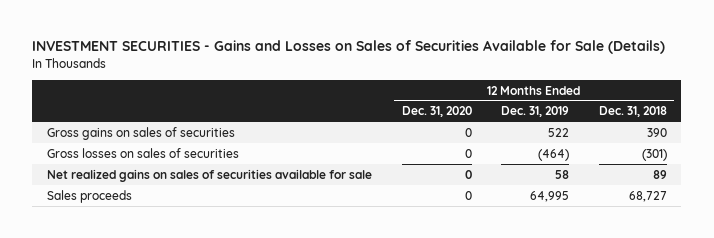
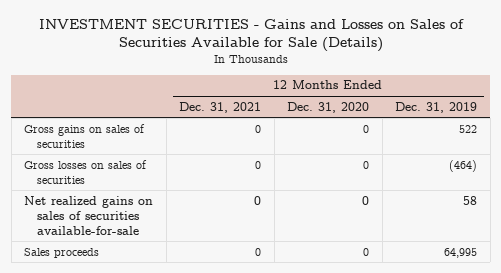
- | 12 Months Ended Dec. 31, 2020 | 12 Months Ended Dec. 31, 2019 | 12 Months Ended Dec. 31, 2018
+ | 12 Months Ended Dec. 31, 2021 | 12 Months Ended Dec. 31, 2020 | 12 Months Ended Dec. 31, 2019
- Net realized gains on sales of securities available for sale | 0 | 58 | 89
+ Net realized gains on sales of securities available-for-sale | 0 | 0 | 58

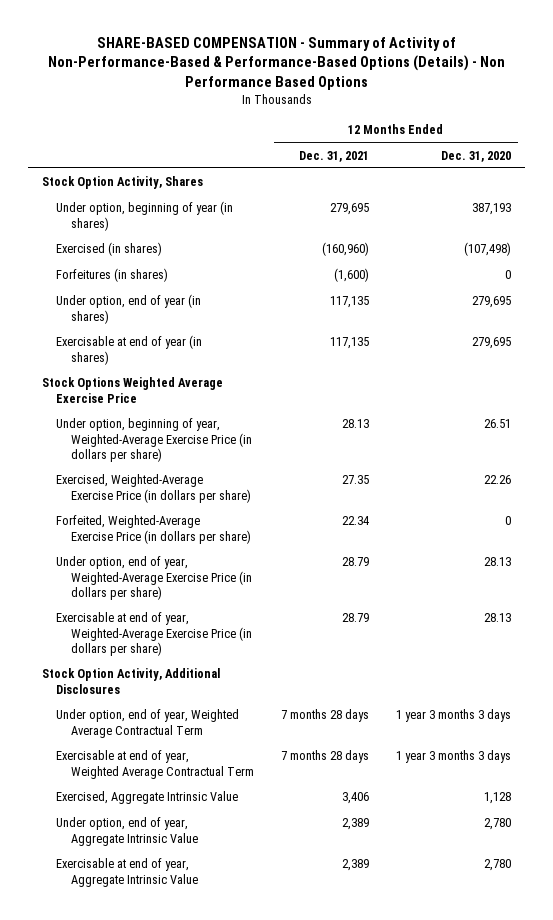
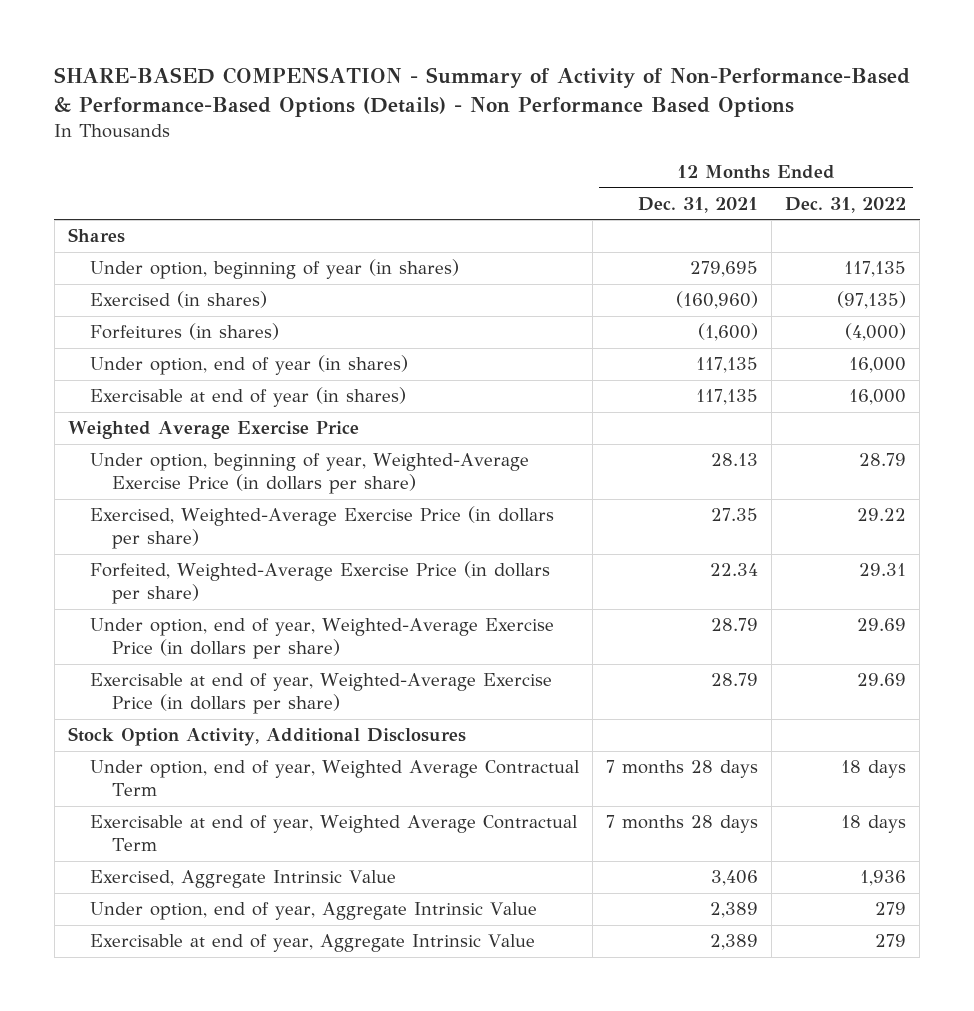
- | 12 Months Ended Dec. 31, 2021 | 12 Months Ended Dec. 31, 2020
+ | 12 Months Ended Dec. 31, 2021 | 12 Months Ended Dec. 31, 2022
- Stock Option Activity, Shares
+ Shares
- Stock Options Weighted Average Exercise Price
+ Weighted Average Exercise Price

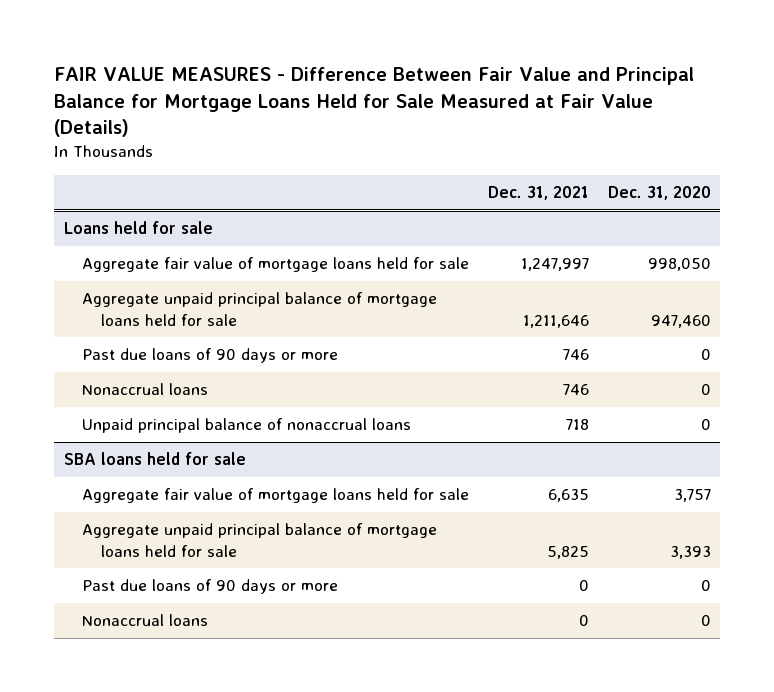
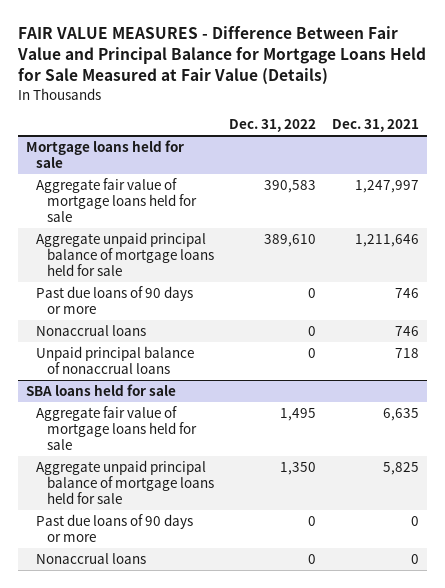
- | Dec. 31, 2021 | Dec. 31, 2020
+ | Dec. 31, 2022 | Dec. 31, 2021
- Loans held for sale
+ Mortgage loans held for sale

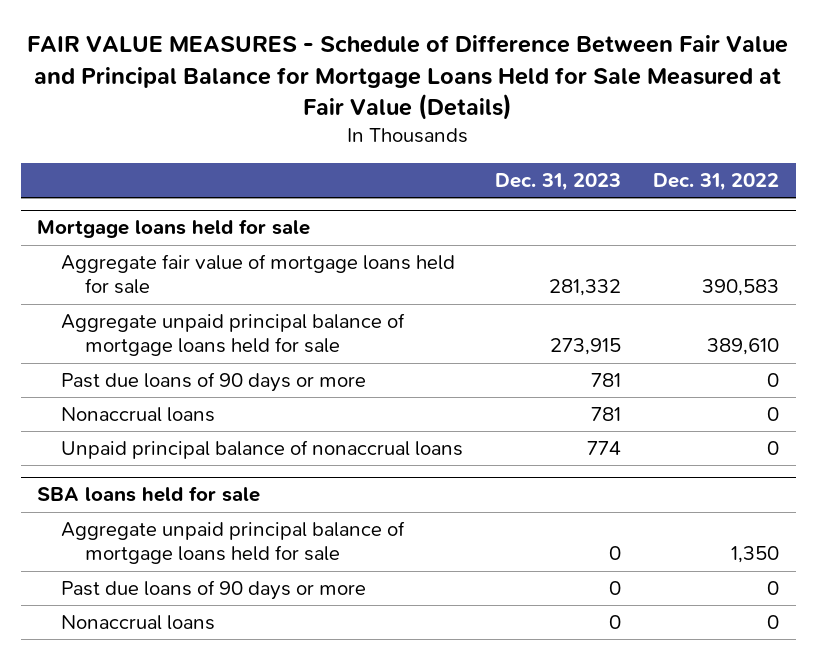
- FAIR VALUE MEASURES - Difference Between Fair Value and Principal Balance for Mortgage Loans Held for Sale Measured at Fair Value (Details)
+ FAIR VALUE MEASURES - Schedule of Difference Between Fair Value and Principal Balance for Mortgage Loans Held for Sale Measured at Fair Value (Details)
- | Dec. 31, 2022 | Dec. 31, 2021
+ | Dec. 31, 2023 | Dec. 31, 2022
@ SBA loans held for sale
- Aggregate fair value of mortgage loans held for sale | 1,495 | 6,635

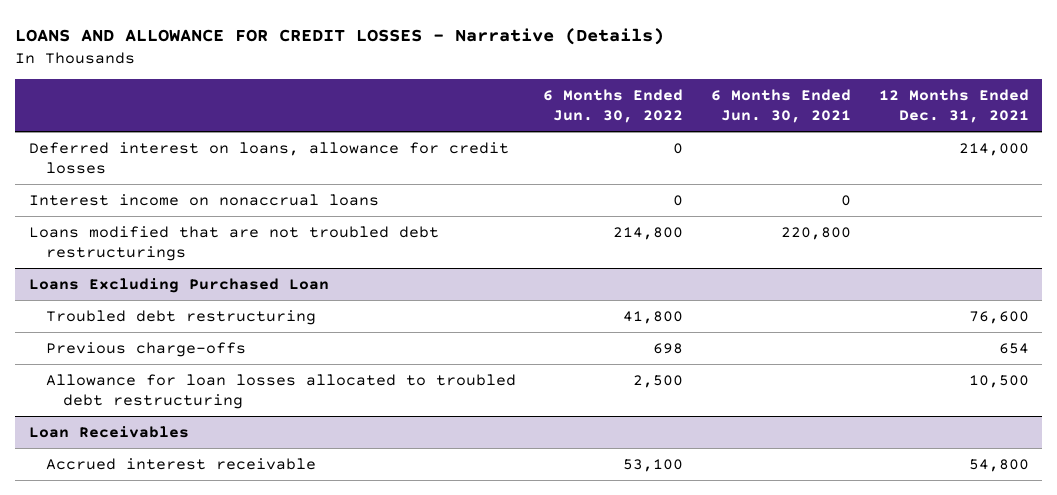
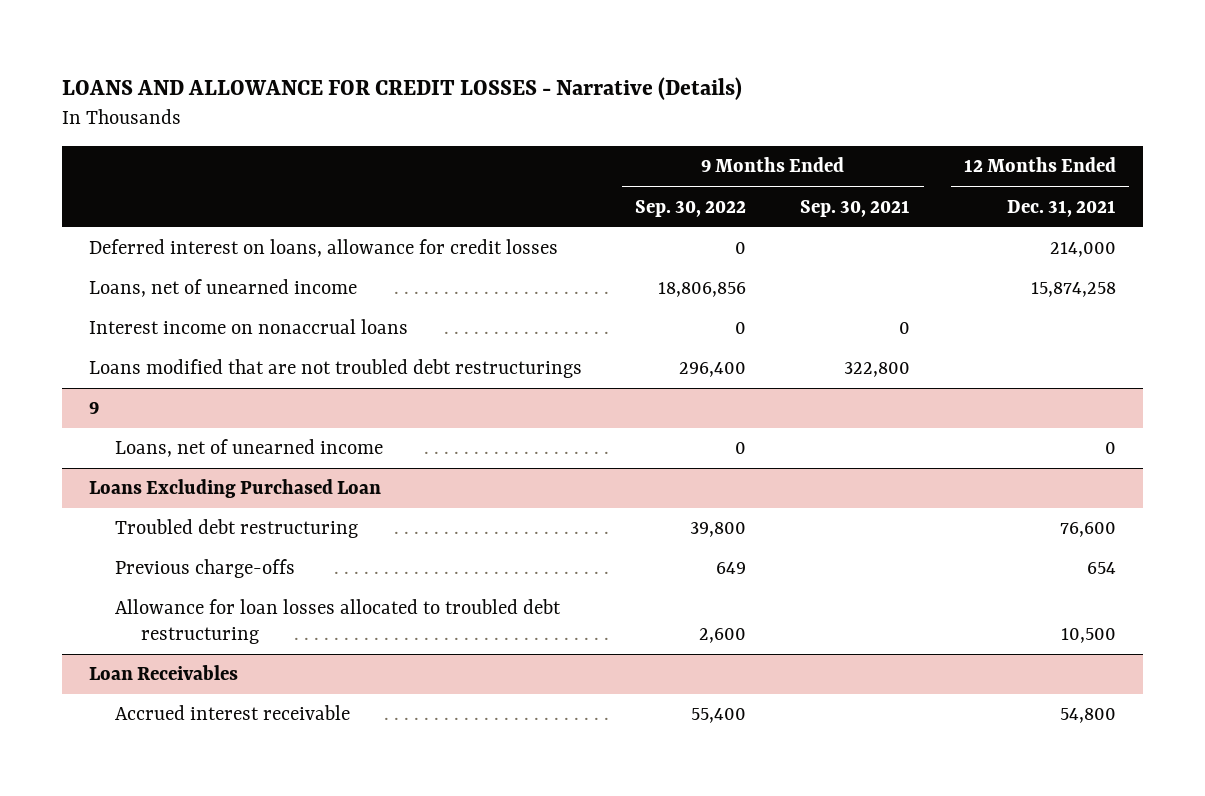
- | 6 Months Ended Jun. 30, 2022 | 6 Months Ended Jun. 30, 2021 | 12 Months Ended Dec. 31, 2021
+ | 9 Months Ended Sep. 30, 2022 | 9 Months Ended Sep. 30, 2021 | 12 Months Ended Dec. 31, 2021
+ Loans, net of unearned income | 18,806,856 | | 15,874,258
+ 9
+ Loans, net of unearned income | 0 | | 0

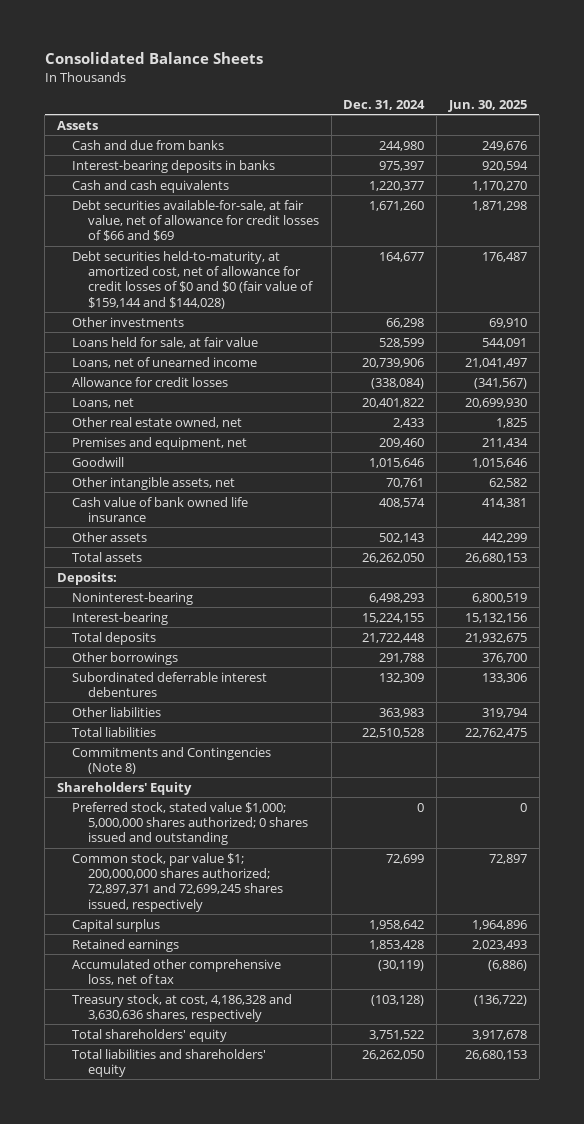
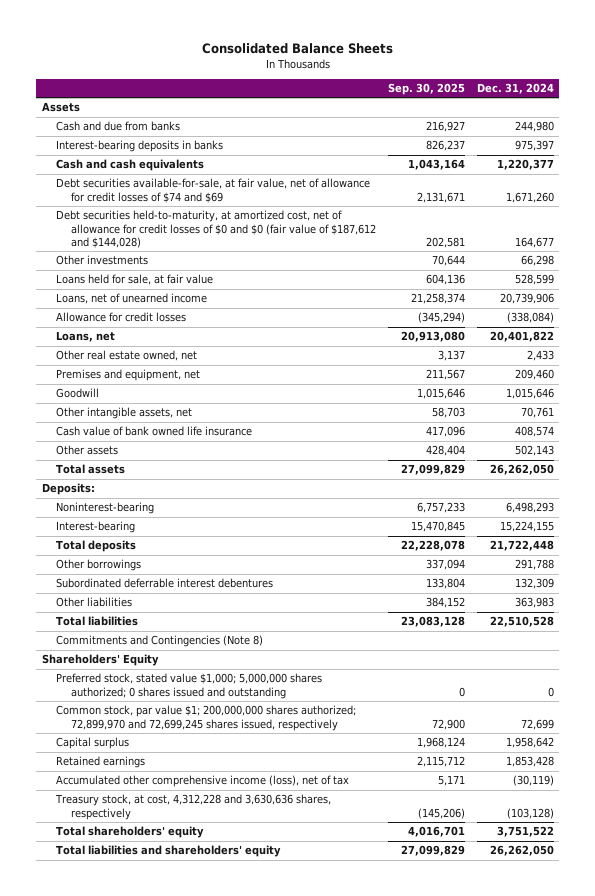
- | Dec. 31, 2024 | Jun. 30, 2025
+ | Sep. 30, 2025 | Dec. 31, 2024
- Debt securities available-for-sale, at fair value, net of allowance for credit losses of $66 and $69 | 1,671,260 | 1,871,298
- Debt securities held-to-maturity, at amortized cost, net of allowance for credit losses of $0 and $0 (fair value of $159,144 and $144,028) | 164,677 | 176,487
+ Debt securities available-for-sale, at fair value, net of allowance for credit losses of $74 and $69 | 2,131,671 | 1,671,260
+ Debt securities held-to-maturity, at amortized cost, net of allowance for credit losses of $0 and $0 (fair value of $187,612 and $144,028) | 202,581 | 164,677
- Common stock, par value $1; 200,000,000 shares authorized; 72,897,371 and 72,699,245 shares issued, respectively | 72,699 | 72,897
+ Common stock, par value $1; 200,000,000 shares authorized; 72,899,970 and 72,699,245 shares issued, respectively | 72,900 | 72,699
- Accumulated other comprehensive loss, net of tax | (30,119) | (6,886)
- Treasury stock, at cost, 4,186,328 and 3,630,636 shares, respectively | (103,128) | (136,722)
+ Accumulated other comprehensive income (loss), net of tax | 5,171 | (30,119)
+ Treasury stock, at cost, 4,312,228 and 3,630,636 shares, respectively | (145,206) | (103,128)

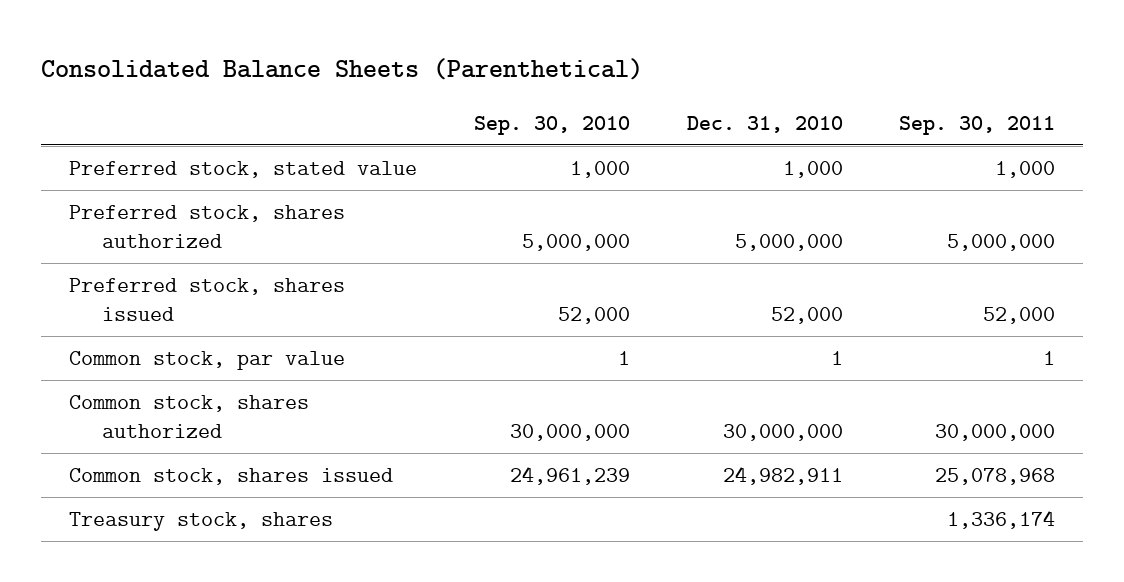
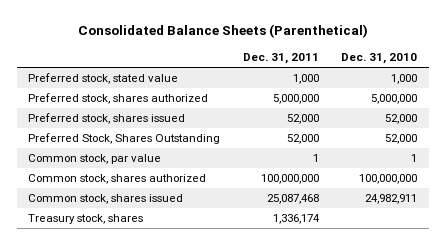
- | Sep. 30, 2010 | Dec. 31, 2010 | Sep. 30, 2011
+ | Dec. 31, 2011 | Dec. 31, 2010
+ Preferred Stock, Shares Outstanding | 52,000 | 52,000
- Common stock, shares authorized | 30,000,000 | 30,000,000 | 30,000,000
+ Common stock, shares authorized | 100,000,000 | 100,000,000

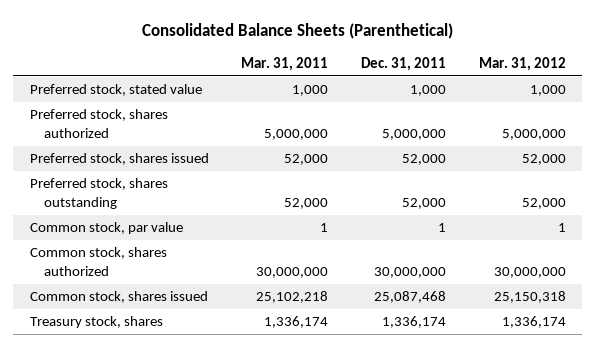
- | Dec. 31, 2011 | Dec. 31, 2010
+ | Mar. 31, 2011 | Dec. 31, 2011 | Mar. 31, 2012
- Preferred Stock, Shares Outstanding | 52,000 | 52,000
+ Preferred stock, shares outstanding | 52,000 | 52,000 | 52,000
- Common stock, shares authorized | 100,000,000 | 100,000,000
+ Common stock, shares authorized | 30,000,000 | 30,000,000 | 30,000,000

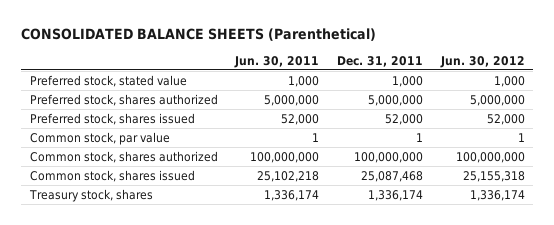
- Consolidated Balance Sheets (Parenthetical)
+ CONSOLIDATED BALANCE SHEETS (Parenthetical)
- | Mar. 31, 2011 | Dec. 31, 2011 | Mar. 31, 2012
+ | Jun. 30, 2011 | Dec. 31, 2011 | Jun. 30, 2012
- Preferred stock, shares outstanding | 52,000 | 52,000 | 52,000
- Common stock, shares authorized | 30,000,000 | 30,000,000 | 30,000,000
+ Common stock, shares authorized | 100,000,000 | 100,000,000 | 100,000,000

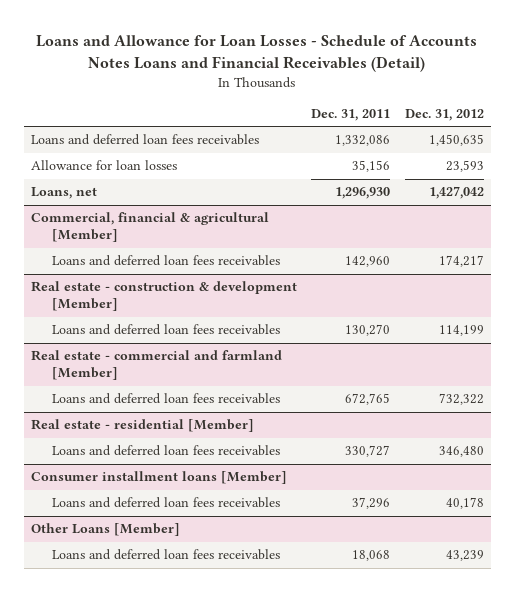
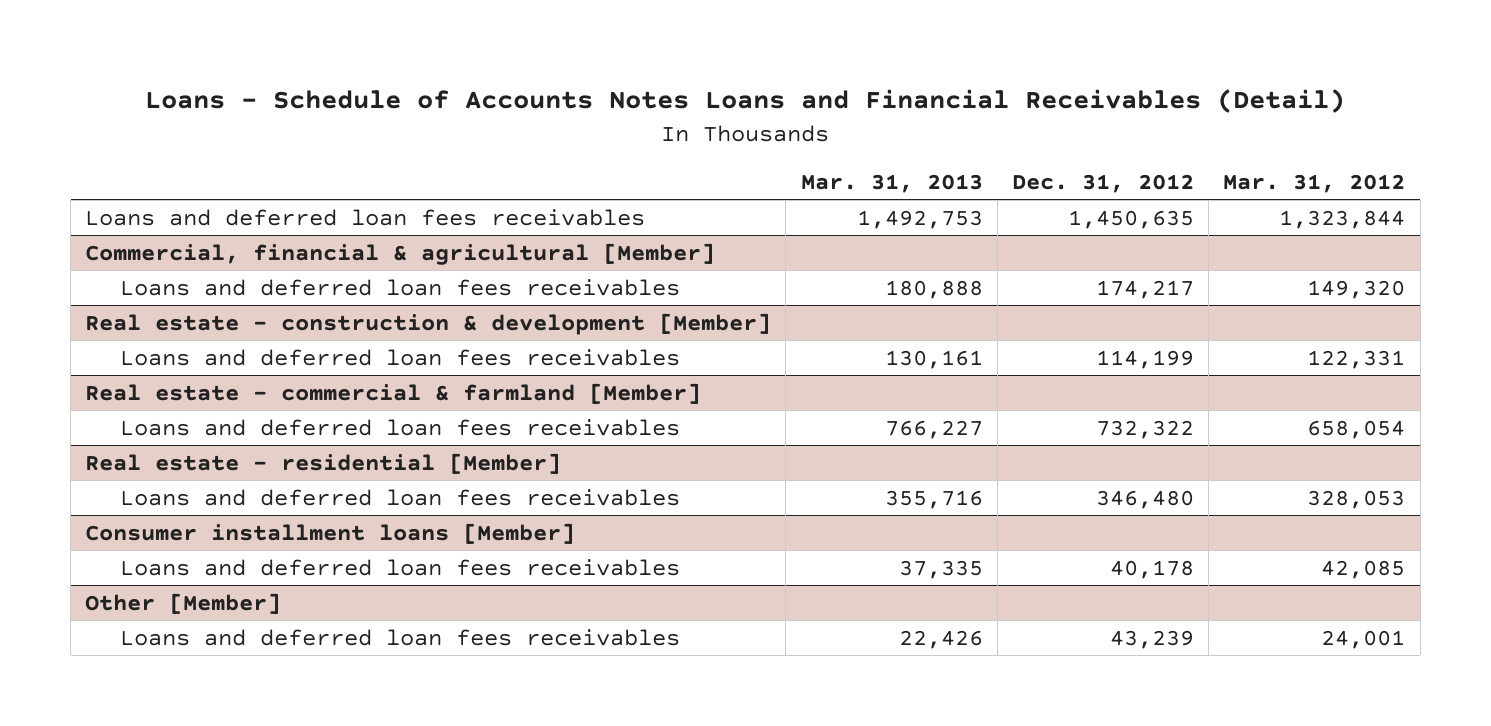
- Loans and Allowance for Loan Losses - Schedule of Accounts Notes Loans and Financial Receivables (Detail)
+ Loans - Schedule of Accounts Notes Loans and Financial Receivables (Detail)
- | Dec. 31, 2011 | Dec. 31, 2012
+ | Mar. 31, 2013 | Dec. 31, 2012 | Mar. 31, 2012
- Allowance for loan losses | 35,156 | 23,593
- Loans, net | 1,296,930 | 1,427,042
- Real estate - commercial and farmland [Member]
+ Real estate - commercial & farmland [Member]
- Other Loans [Member]
+ Other [Member]

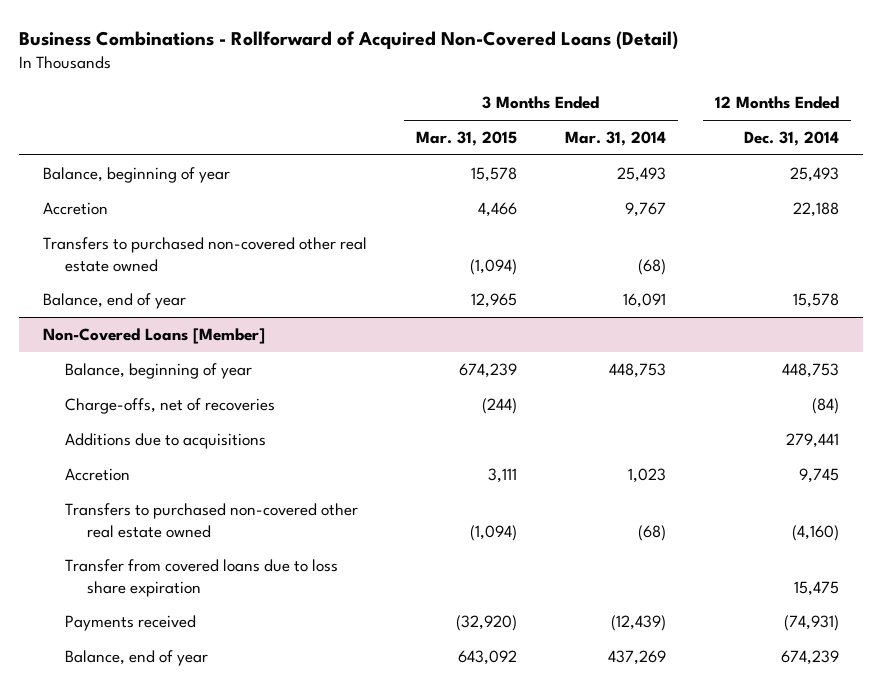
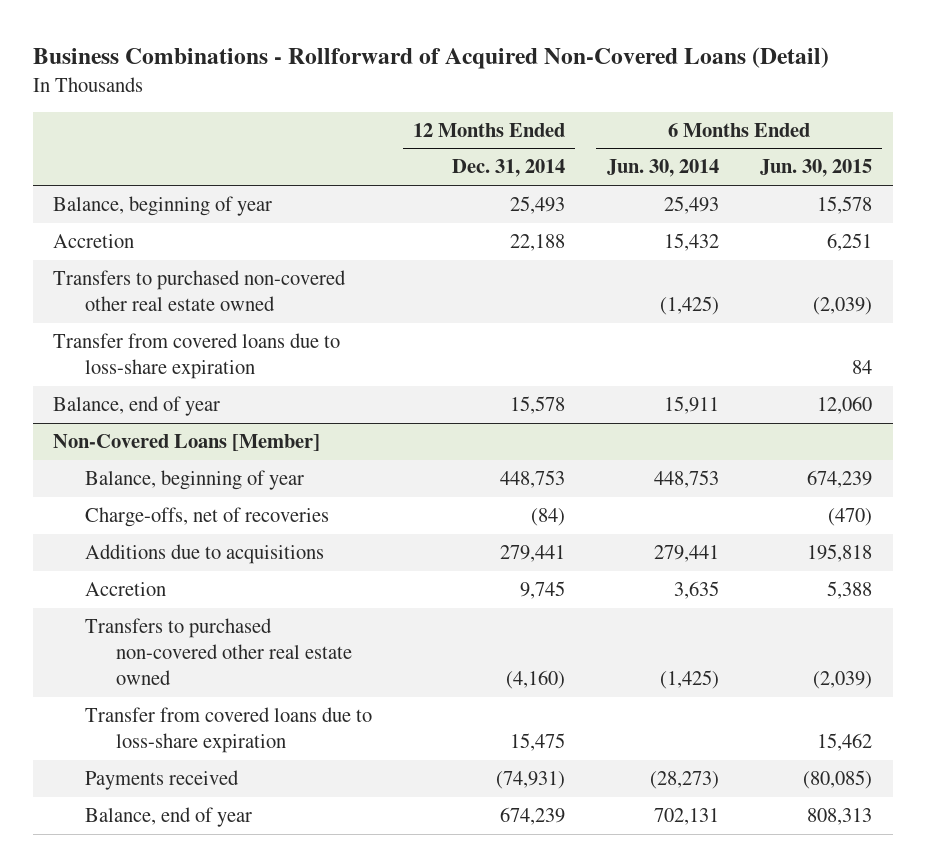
- | 3 Months Ended Mar. 31, 2015 | 3 Months Ended Mar. 31, 2014 | 12 Months Ended Dec. 31, 2014
+ | 12 Months Ended Dec. 31, 2014 | 6 Months Ended Jun. 30, 2014 | 6 Months Ended Jun. 30, 2015
+ Transfer from covered loans due to loss-share expiration | | | 84
@ Non-Covered Loans [Member]
- Transfer from covered loans due to loss share expiration | | | 15,475
+ Transfer from covered loans due to loss-share expiration | 15,475 | | 15,462

